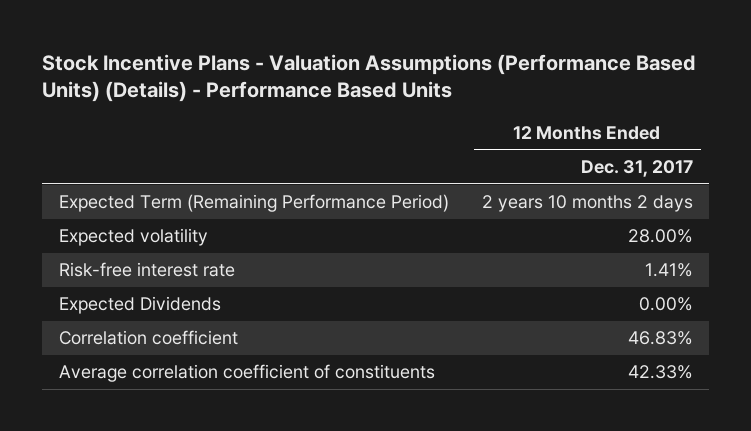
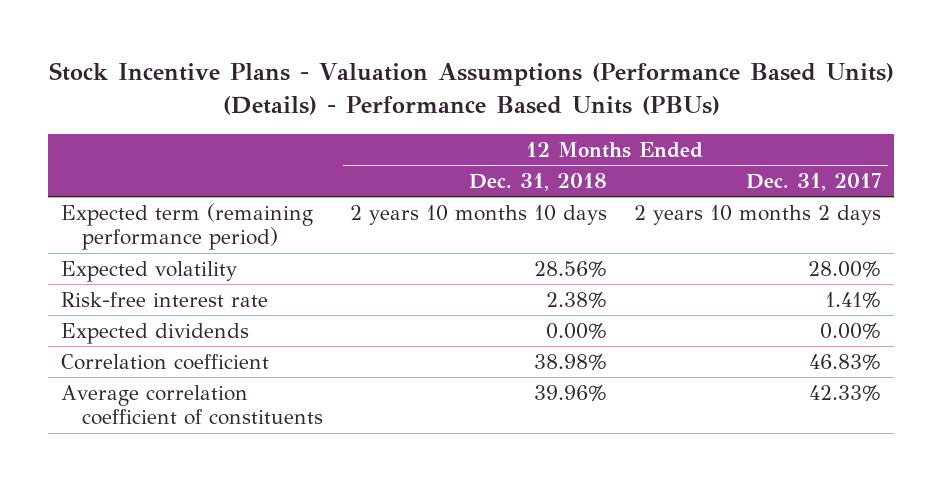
- Stock Incentive Plans - Valuation Assumptions (Performance Based Units) (Details) - Performance Based Units
+ Stock Incentive Plans - Valuation Assumptions (Performance Based Units) (Details) - Performance Based Units (PBUs)
- | 12 Months Ended Dec. 31, 2017
+ | 12 Months Ended Dec. 31, 2018 | 12 Months Ended Dec. 31, 2017
- Expected Term (Remaining Performance Period) | 2 years 10 months 2 days
+ Expected term (remaining performance period) | 2 years 10 months 10 days | 2 years 10 months 2 days
- Expected Dividends | 0.00%
+ Expected dividends | 0.00% | 0.00%

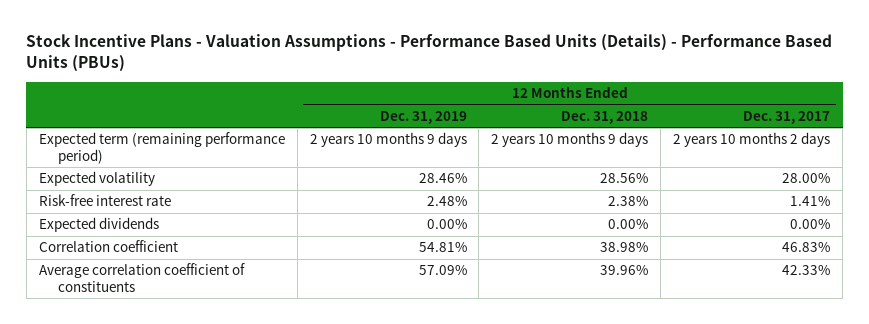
- Stock Incentive Plans - Valuation Assumptions (Performance Based Units) (Details) - Performance Based Units (PBUs)
+ Stock Incentive Plans - Valuation Assumptions - Performance Based Units (Details) - Performance Based Units (PBUs)
- | 12 Months Ended Dec. 31, 2018 | 12 Months Ended Dec. 31, 2017
+ | 12 Months Ended Dec. 31, 2019 | 12 Months Ended Dec. 31, 2018 | 12 Months Ended Dec. 31, 2017
- Expected term (remaining performance period) | 2 years 10 months 10 days | 2 years 10 months 2 days
+ Expected term (remaining performance period) | 2 years 10 months 9 days | 2 years 10 months 9 days | 2 years 10 months 2 days

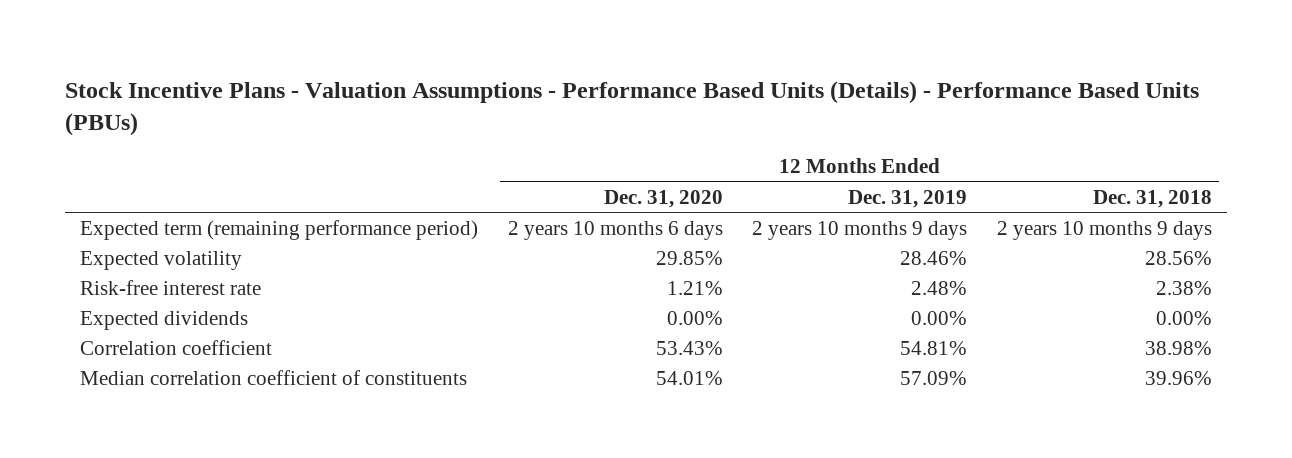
- | 12 Months Ended Dec. 31, 2019 | 12 Months Ended Dec. 31, 2018 | 12 Months Ended Dec. 31, 2017
+ | 12 Months Ended Dec. 31, 2020 | 12 Months Ended Dec. 31, 2019 | 12 Months Ended Dec. 31, 2018
- Average correlation coefficient of constituents | 57.09% | 39.96% | 42.33%
+ Median correlation coefficient of constituents | 54.01% | 57.09% | 39.96%

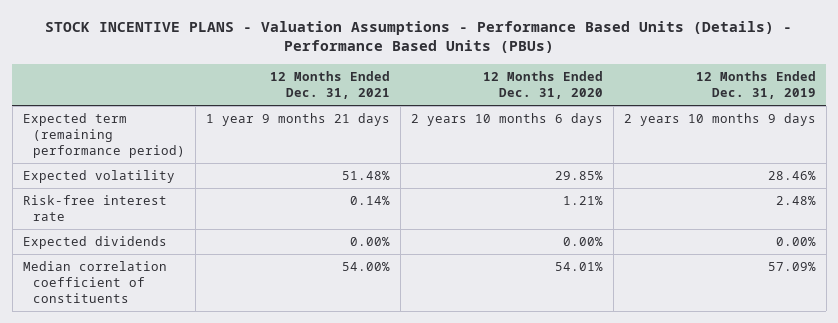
- Stock Incentive Plans - Valuation Assumptions - Performance Based Units (Details) - Performance Based Units (PBUs)
+ STOCK INCENTIVE PLANS - Valuation Assumptions - Performance Based Units (Details) - Performance Based Units (PBUs)
- | 12 Months Ended Dec. 31, 2020 | 12 Months Ended Dec. 31, 2019 | 12 Months Ended Dec. 31, 2018
+ | 12 Months Ended Dec. 31, 2021 | 12 Months Ended Dec. 31, 2020 | 12 Months Ended Dec. 31, 2019
- Correlation coefficient | 53.43% | 54.81% | 38.98%

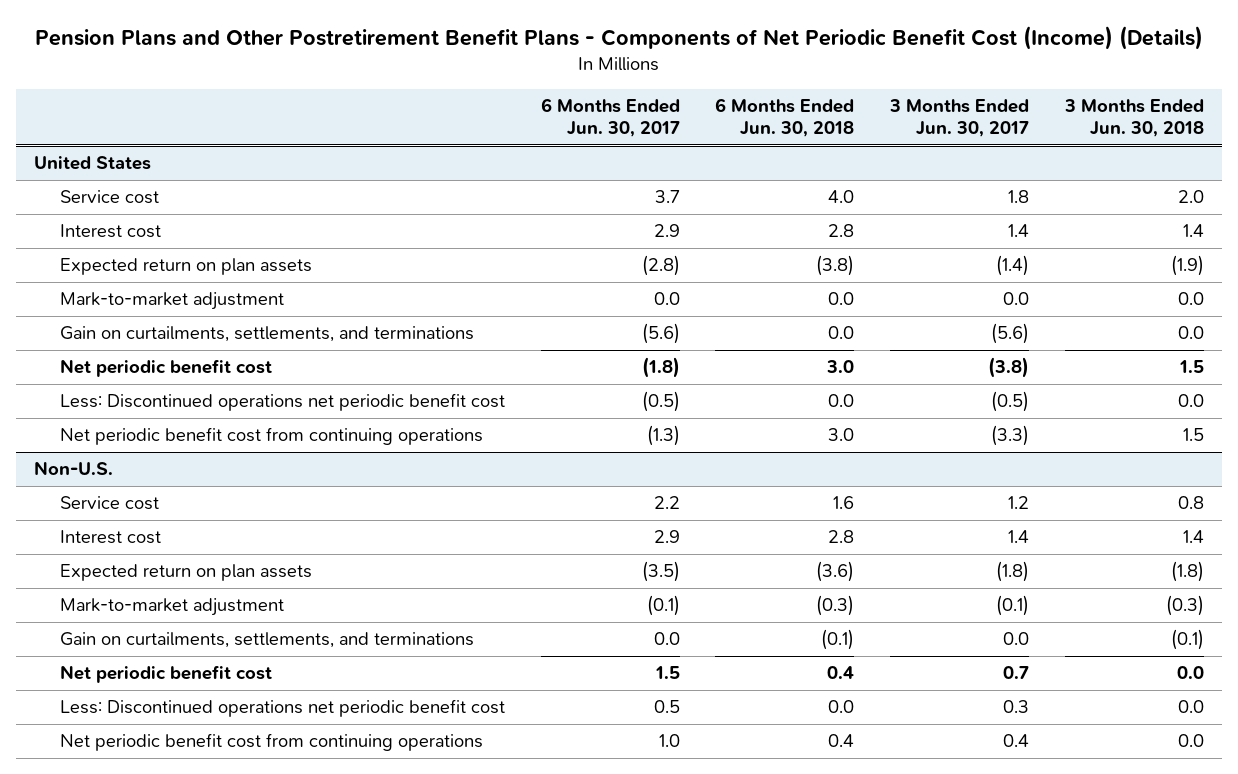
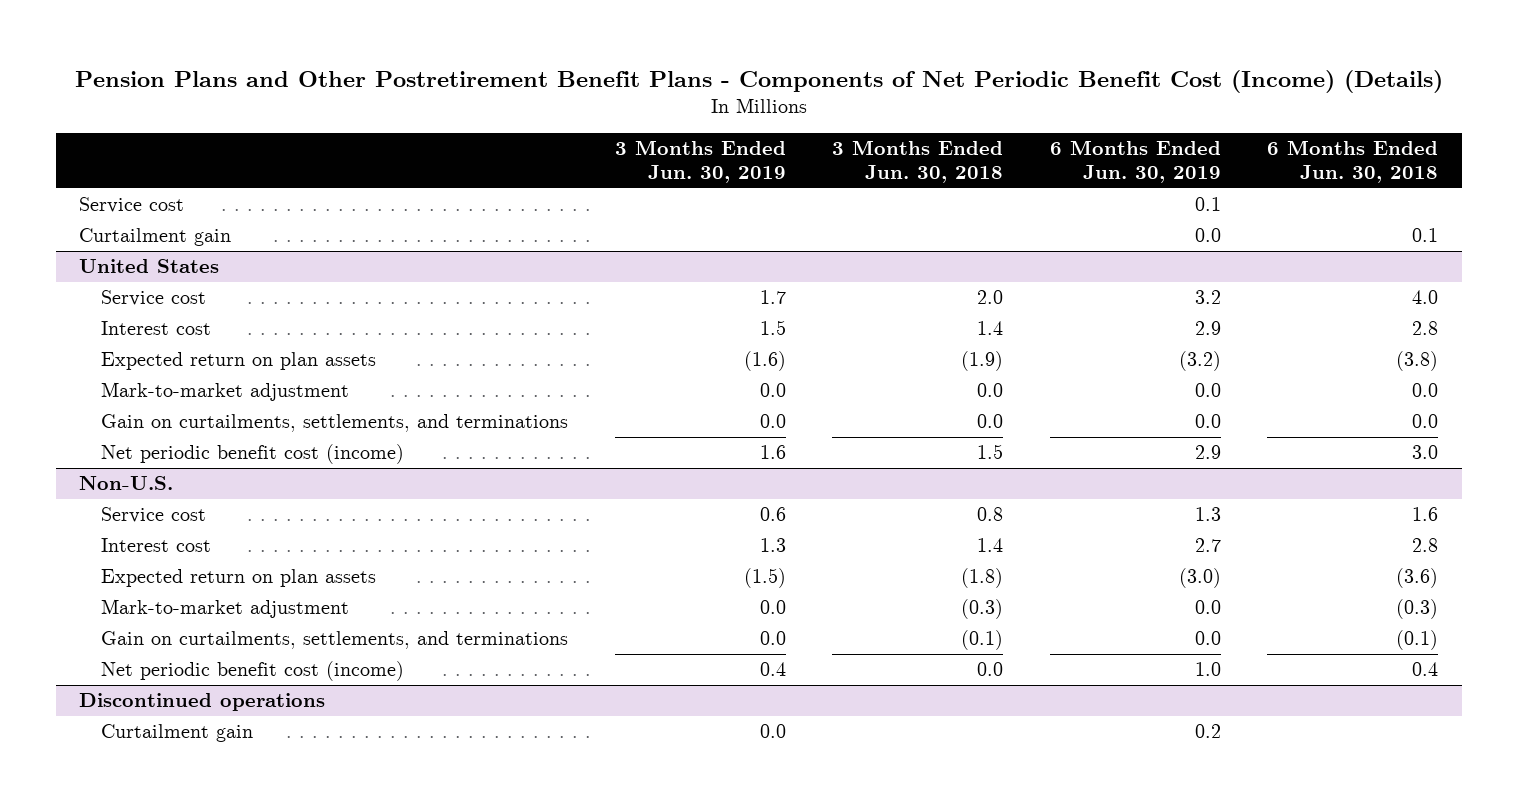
- | 6 Months Ended Jun. 30, 2017 | 6 Months Ended Jun. 30, 2018 | 3 Months Ended Jun. 30, 2017 | 3 Months Ended Jun. 30, 2018
+ | 3 Months Ended Jun. 30, 2019 | 3 Months Ended Jun. 30, 2018 | 6 Months Ended Jun. 30, 2019 | 6 Months Ended Jun. 30, 2018
+ Service cost | | | 0.1 |
+ Curtailment gain | | | 0.0 | 0.1
@ United States
- Net periodic benefit cost | (1.8) | 3.0 | (3.8) | 1.5
- Less: Discontinued operations net periodic benefit cost | (0.5) | 0.0 | (0.5) | 0.0
- Net periodic benefit cost from continuing operations | (1.3) | 3.0 | (3.3) | 1.5
+ Net periodic benefit cost (income) | 1.6 | 1.5 | 2.9 | 3.0
@ Non-U.S.
- Net periodic benefit cost | 1.5 | 0.4 | 0.7 | 0.0
- Less: Discontinued operations net periodic benefit cost | 0.5 | 0.0 | 0.3 | 0.0
- Net periodic benefit cost from continuing operations | 1.0 | 0.4 | 0.4 | 0.0
+ Net periodic benefit cost (income) | 0.4 | 0.0 | 1.0 | 0.4
+ Discontinued operations
+ Curtailment gain | 0.0 | | 0.2 |

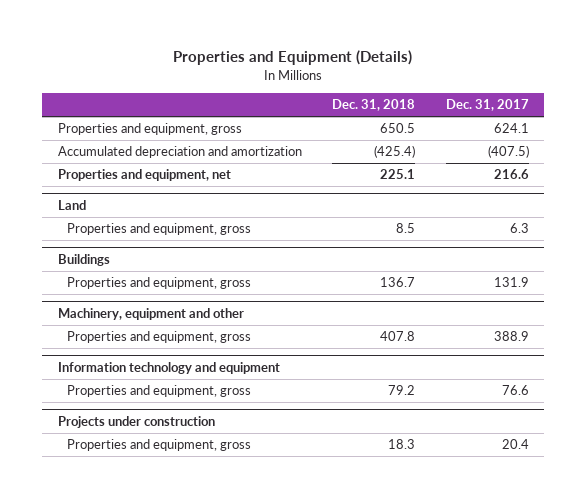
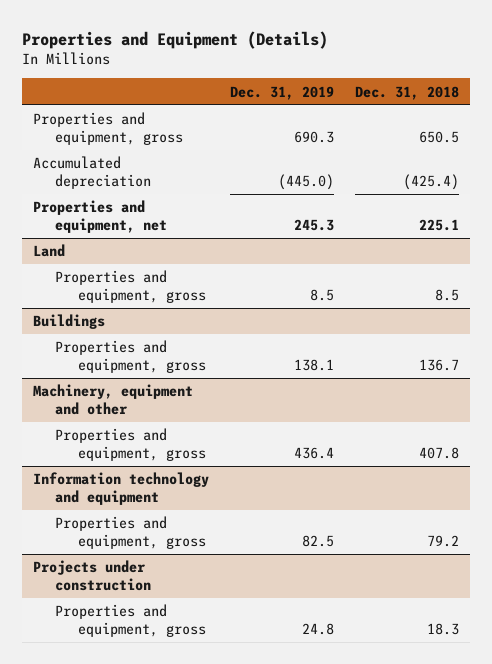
- | Dec. 31, 2018 | Dec. 31, 2017
+ | Dec. 31, 2019 | Dec. 31, 2018
- Accumulated depreciation and amortization | (425.4) | (407.5)
+ Accumulated depreciation | (445.0) | (425.4)

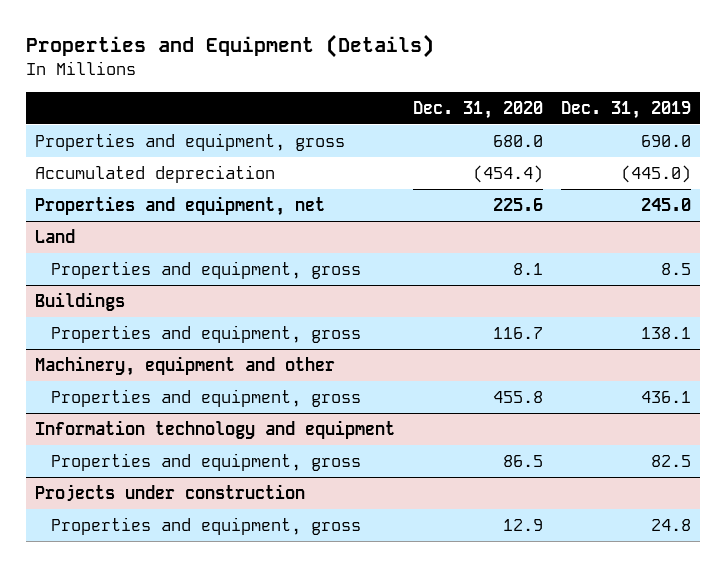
- | Dec. 31, 2019 | Dec. 31, 2018
+ | Dec. 31, 2020 | Dec. 31, 2019
- Properties and equipment, gross | 690.3 | 650.5
+ Properties and equipment, gross | 680.0 | 690.0
- Properties and equipment, net | 245.3 | 225.1
+ Properties and equipment, net | 225.6 | 245.0
@ Machinery, equipment and other
- Properties and equipment, gross | 436.4 | 407.8
+ Properties and equipment, gross | 455.8 | 436.1

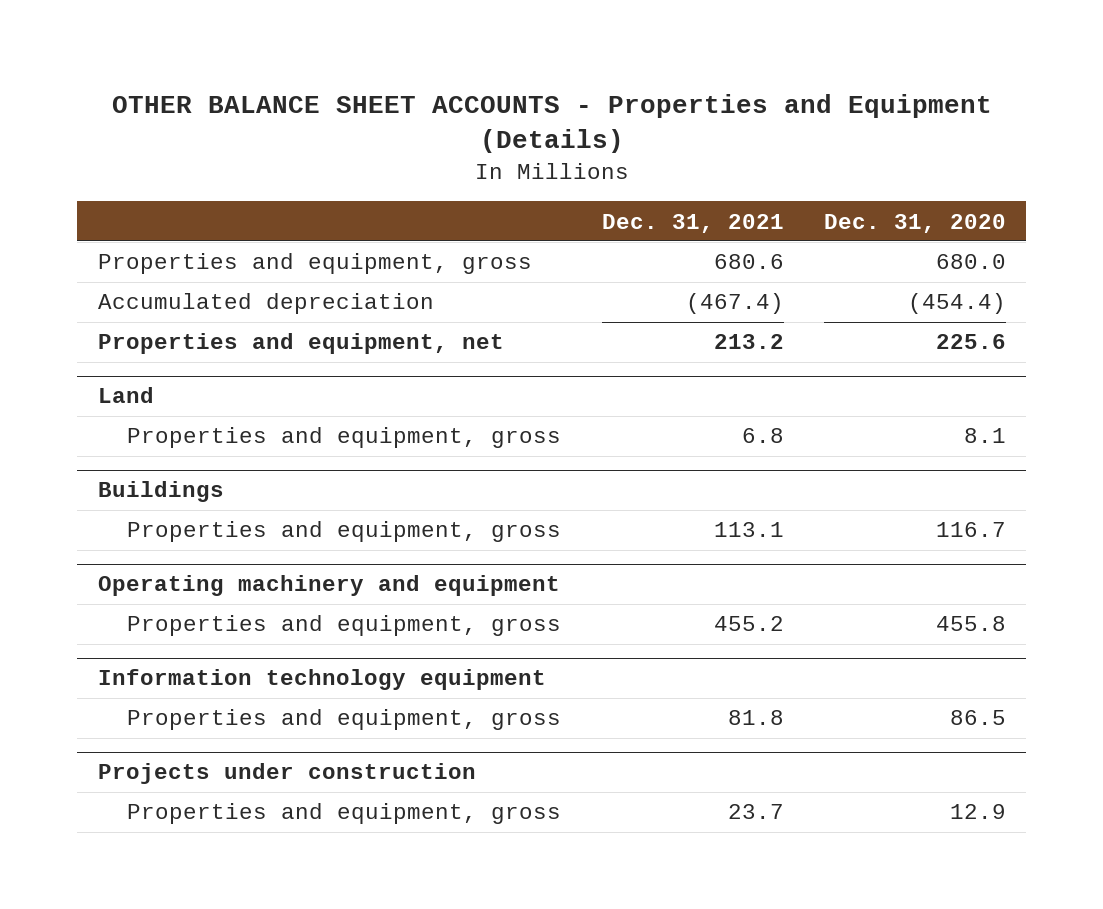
- Properties and Equipment (Details)
+ OTHER BALANCE SHEET ACCOUNTS - Properties and Equipment (Details)
- | Dec. 31, 2020 | Dec. 31, 2019
+ | Dec. 31, 2021 | Dec. 31, 2020
- Machinery, equipment and other
+ Operating machinery and equipment
- Information technology and equipment
+ Information technology equipment

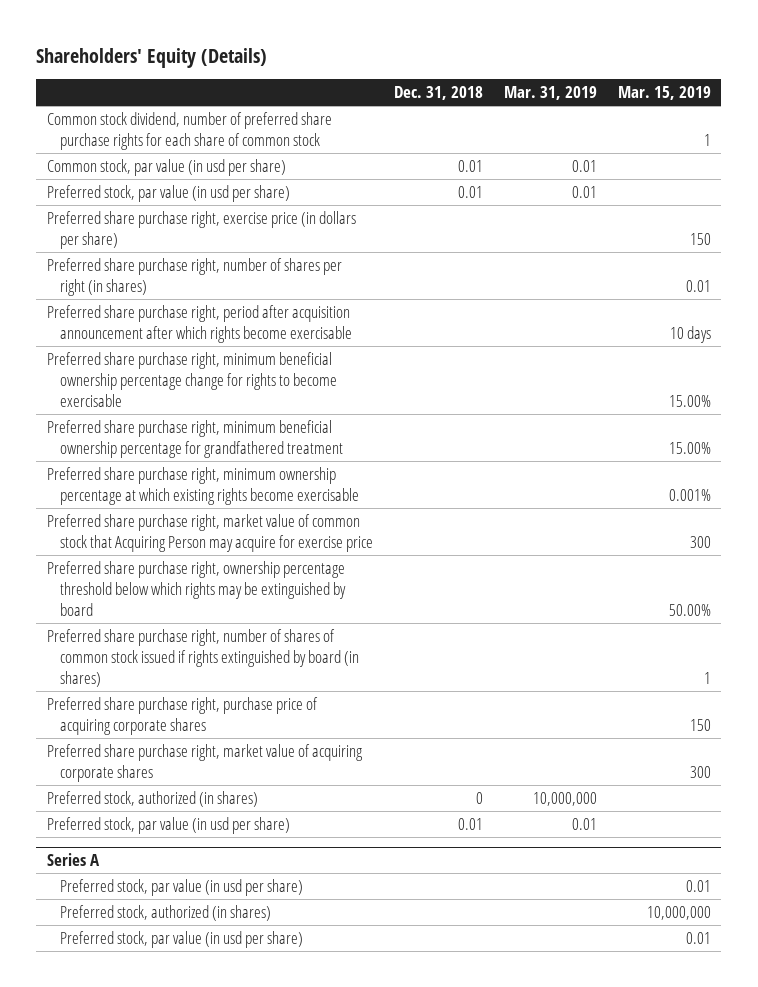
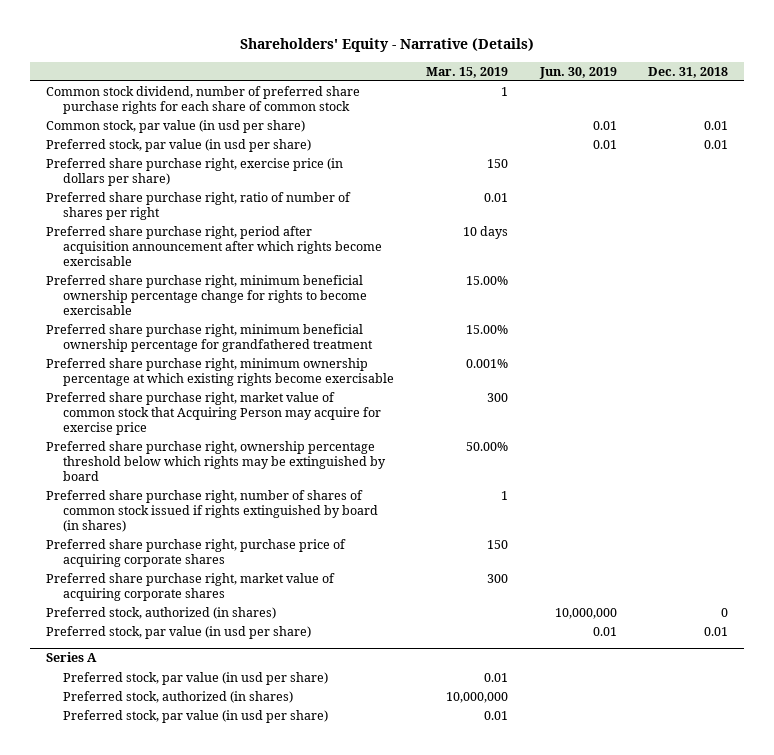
- Shareholders' Equity (Details)
+ Shareholders' Equity - Narrative (Details)
- | Dec. 31, 2018 | Mar. 31, 2019 | Mar. 15, 2019
+ | Mar. 15, 2019 | Jun. 30, 2019 | Dec. 31, 2018
- Preferred share purchase right, number of shares per right (in shares) | | | 0.01
+ Preferred share purchase right, ratio of number of shares per right | 0.01 | |

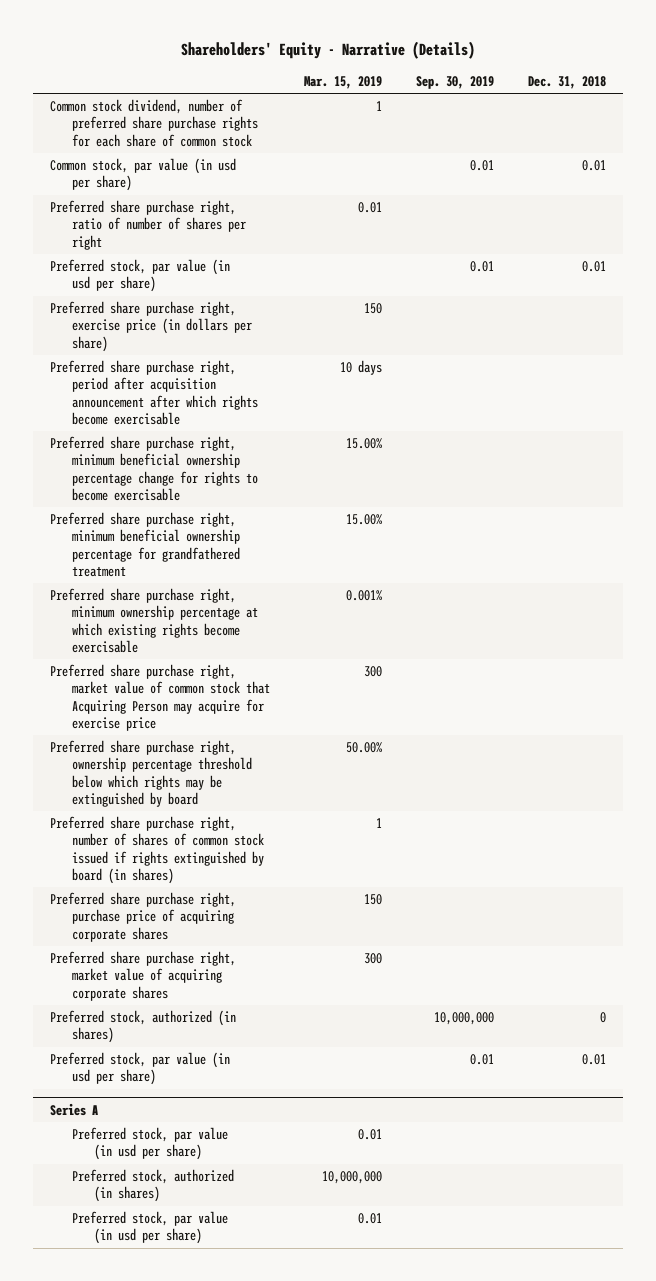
- | Mar. 15, 2019 | Jun. 30, 2019 | Dec. 31, 2018
+ | Mar. 15, 2019 | Sep. 30, 2019 | Dec. 31, 2018
moved up: Preferred share purchase right, ratio of number of shares per right | 0.01 | |

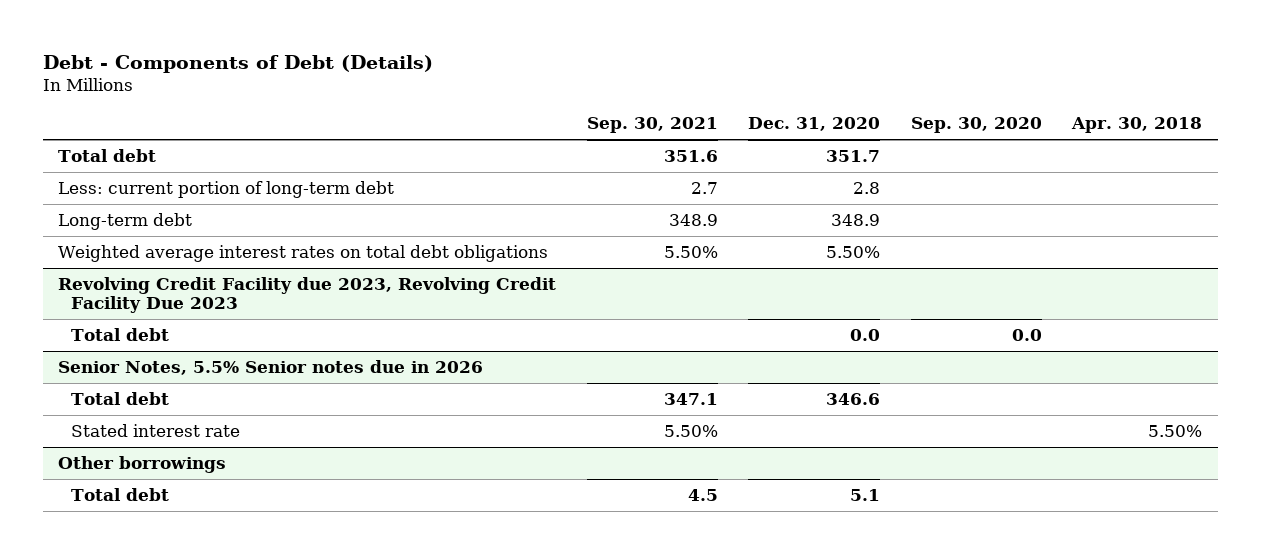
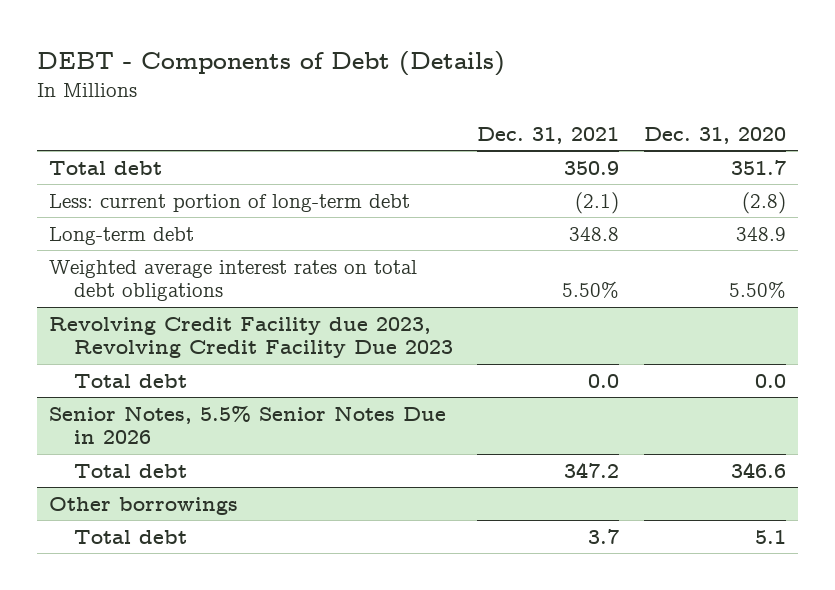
- Debt - Components of Debt (Details)
+ DEBT - Components of Debt (Details)
- | Sep. 30, 2021 | Dec. 31, 2020 | Sep. 30, 2020 | Apr. 30, 2018
+ | Dec. 31, 2021 | Dec. 31, 2020
- Less: current portion of long-term debt | 2.7 | 2.8 | |
+ Less: current portion of long-term debt | (2.1) | (2.8)
- Senior Notes, 5.5% Senior notes due in 2026
+ Senior Notes, 5.5% Senior Notes Due in 2026
- Stated interest rate | 5.50% | | | 5.50%

